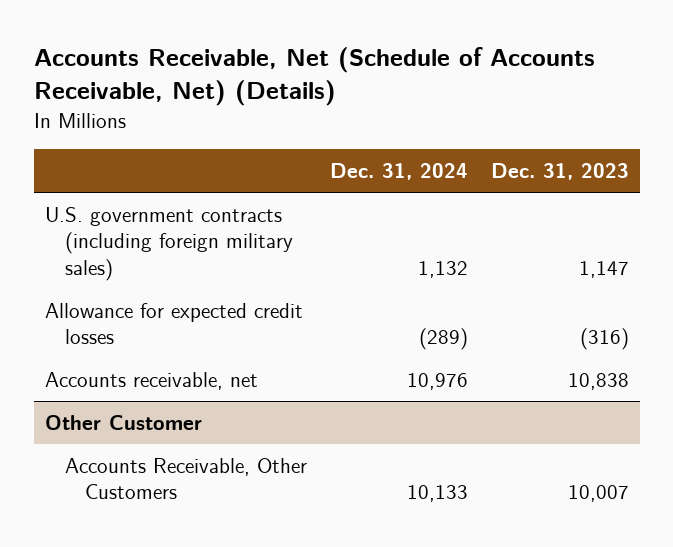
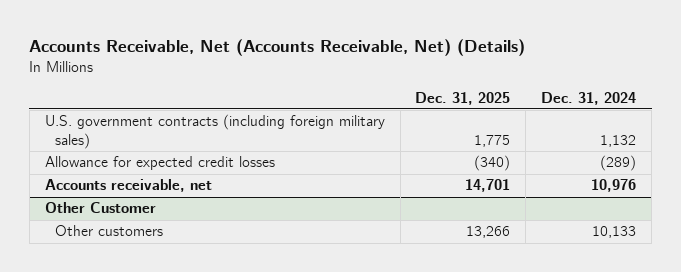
- Accounts Receivable, Net (Schedule of Accounts Receivable, Net) (Details)
+ Accounts Receivable, Net (Accounts Receivable, Net) (Details)
- | Dec. 31, 2024 | Dec. 31, 2023
+ | Dec. 31, 2025 | Dec. 31, 2024
@ Other Customer
- Accounts Receivable, Other Customers | 10,133 | 10,007
+ Other customers | 13,266 | 10,133

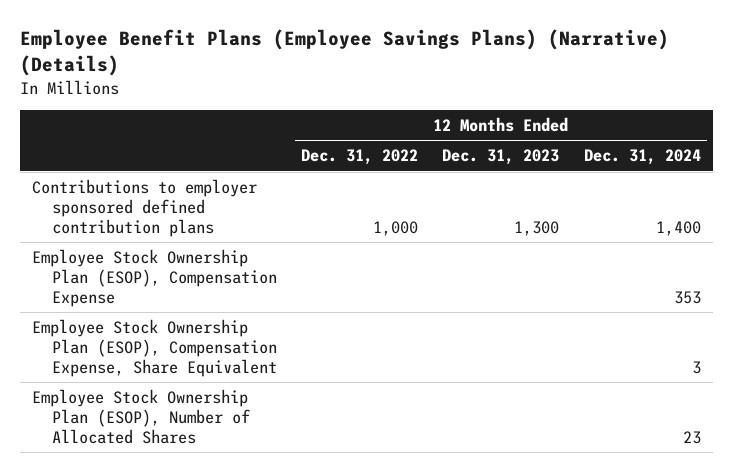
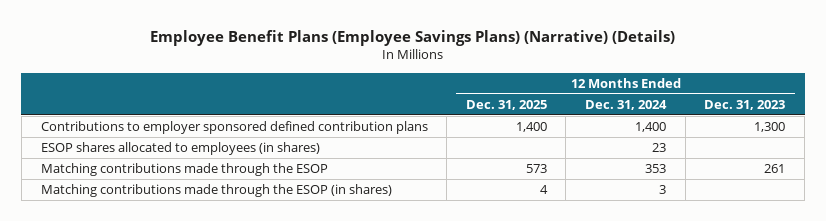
- | 12 Months Ended Dec. 31, 2022 | 12 Months Ended Dec. 31, 2023 | 12 Months Ended Dec. 31, 2024
+ | 12 Months Ended Dec. 31, 2025 | 12 Months Ended Dec. 31, 2024 | 12 Months Ended Dec. 31, 2023
- Employee Stock Ownership Plan (ESOP), Compensation Expense | | | 353
- Employee Stock Ownership Plan (ESOP), Compensation Expense, Share Equivalent | | | 3
- Employee Stock Ownership Plan (ESOP), Number of Allocated Shares | | | 23
+ ESOP shares allocated to employees (in shares) | | 23 |
+ Matching contributions made through the ESOP | 573 | 353 | 261
+ Matching contributions made through the ESOP (in shares) | 4 | 3 |

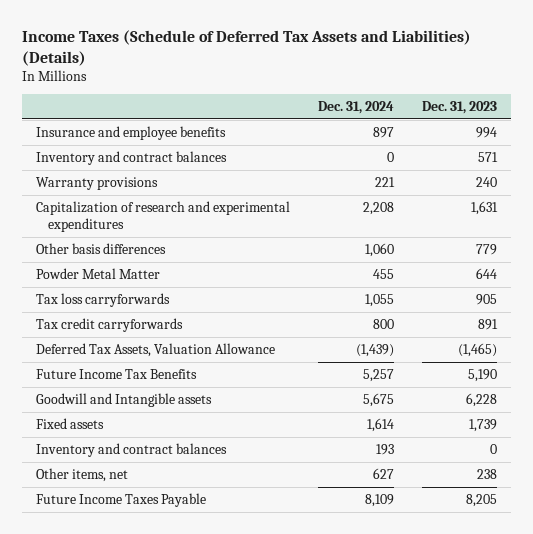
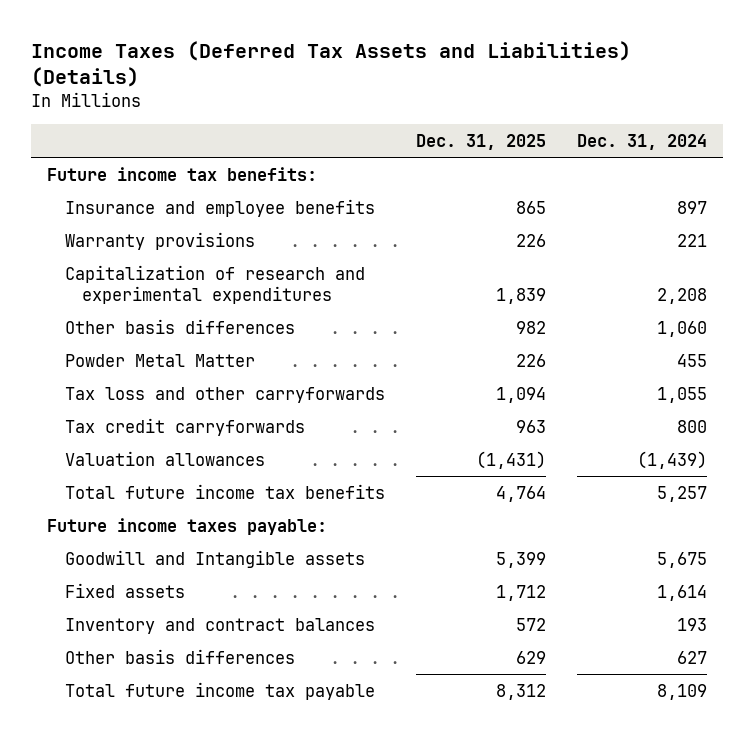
- Income Taxes (Schedule of Deferred Tax Assets and Liabilities) (Details)
+ Income Taxes (Deferred Tax Assets and Liabilities) (Details)
- | Dec. 31, 2024 | Dec. 31, 2023
+ | Dec. 31, 2025 | Dec. 31, 2024
+ Future income tax benefits:
- Inventory and contract balances | 0 | 571
- Tax loss carryforwards | 1,055 | 905
+ Tax loss and other carryforwards | 1,094 | 1,055
- Deferred Tax Assets, Valuation Allowance | (1,439) | (1,465)
- Future Income Tax Benefits | 5,257 | 5,190
+ Valuation allowances | (1,431) | (1,439)
+ Total future income tax benefits | 4,764 | 5,257
+ Future income taxes payable:
- Other items, net | 627 | 238
- Future Income Taxes Payable | 8,109 | 8,205
+ Other basis differences | 629 | 627
+ Total future income tax payable | 8,312 | 8,109

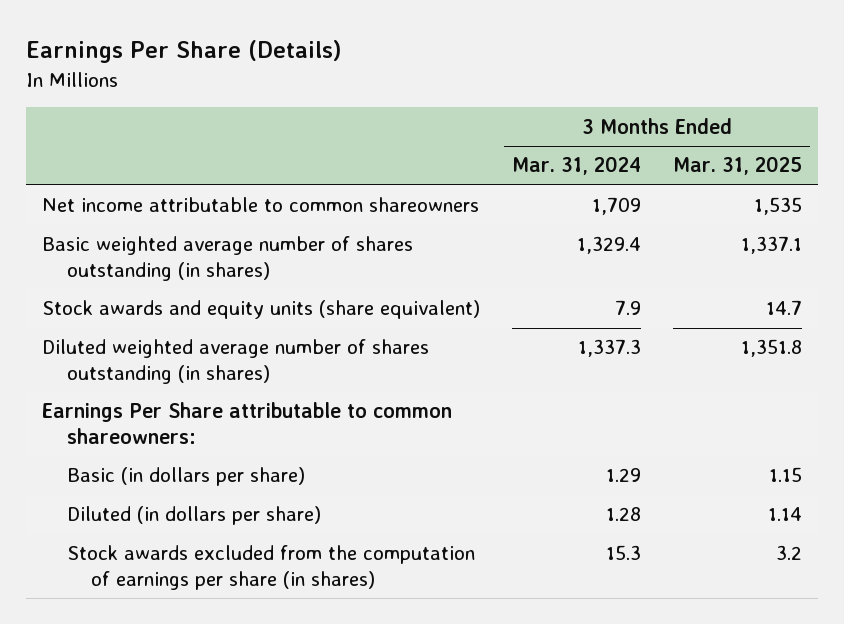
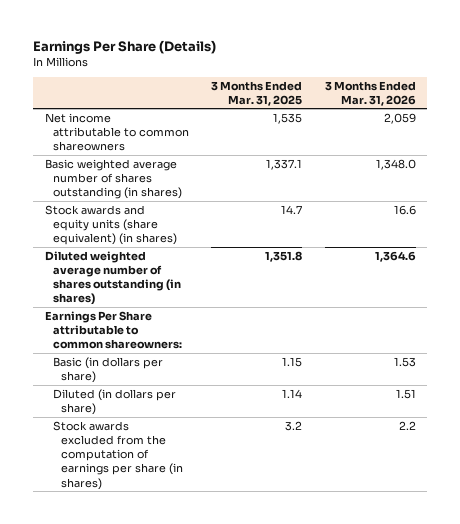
- | 3 Months Ended Mar. 31, 2024 | 3 Months Ended Mar. 31, 2025
+ | 3 Months Ended Mar. 31, 2025 | 3 Months Ended Mar. 31, 2026
- Stock awards and equity units (share equivalent) | 7.9 | 14.7
+ Stock awards and equity units (share equivalent) (in shares) | 14.7 | 16.6

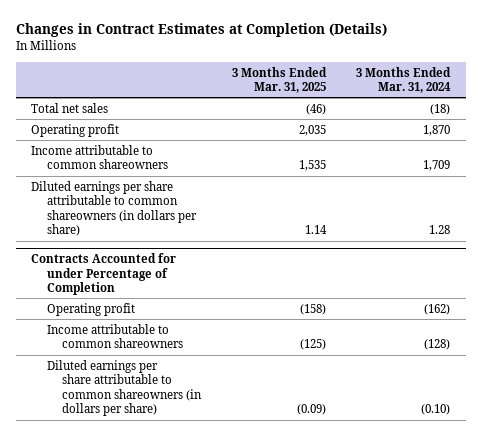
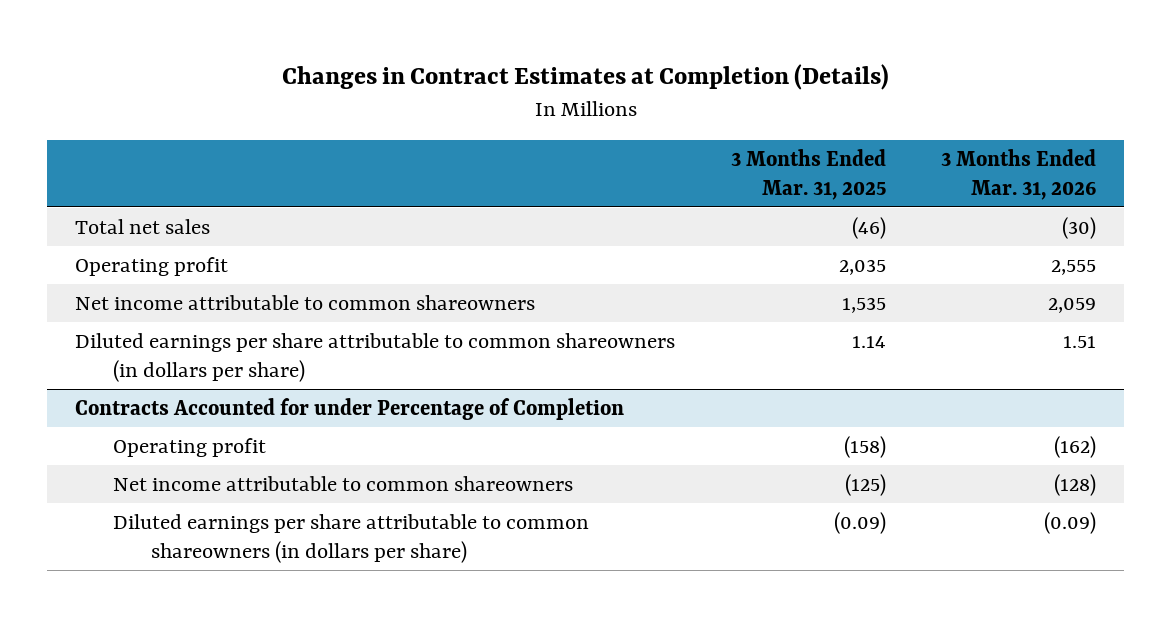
- | 3 Months Ended Mar. 31, 2025 | 3 Months Ended Mar. 31, 2024
+ | 3 Months Ended Mar. 31, 2025 | 3 Months Ended Mar. 31, 2026
- Income attributable to common shareowners | 1,535 | 1,709
+ Net income attributable to common shareowners | 1,535 | 2,059
@ Contracts Accounted for under Percentage of Completion
- Income attributable to common shareowners | (125) | (128)
+ Net income attributable to common shareowners | (125) | (128)

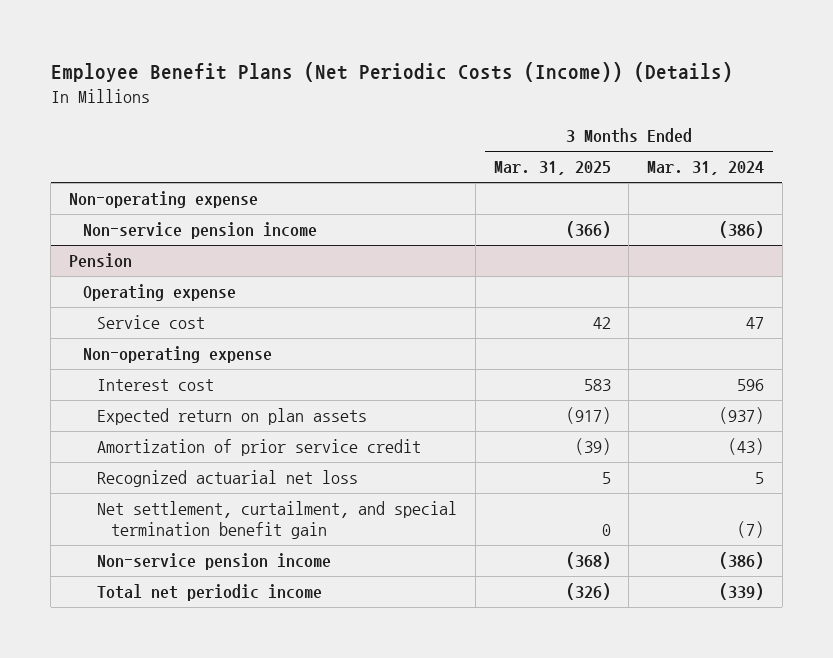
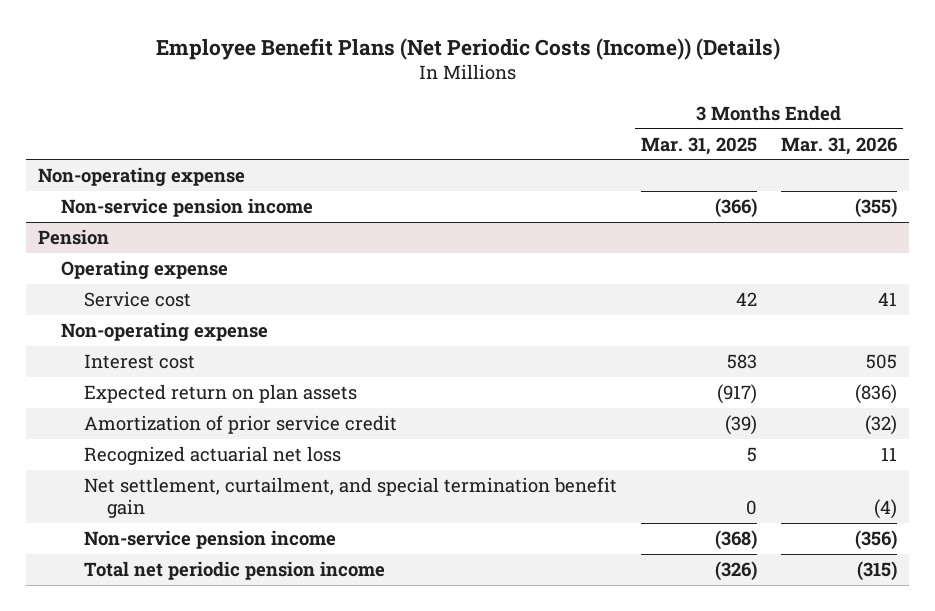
- | 3 Months Ended Mar. 31, 2025 | 3 Months Ended Mar. 31, 2024
+ | 3 Months Ended Mar. 31, 2025 | 3 Months Ended Mar. 31, 2026
@ Pension
- Total net periodic income | (326) | (339)
+ Total net periodic pension income | (326) | (315)

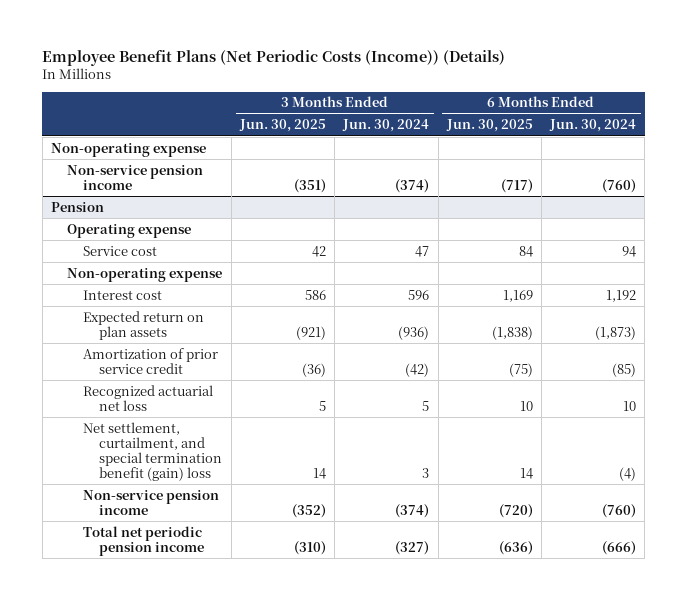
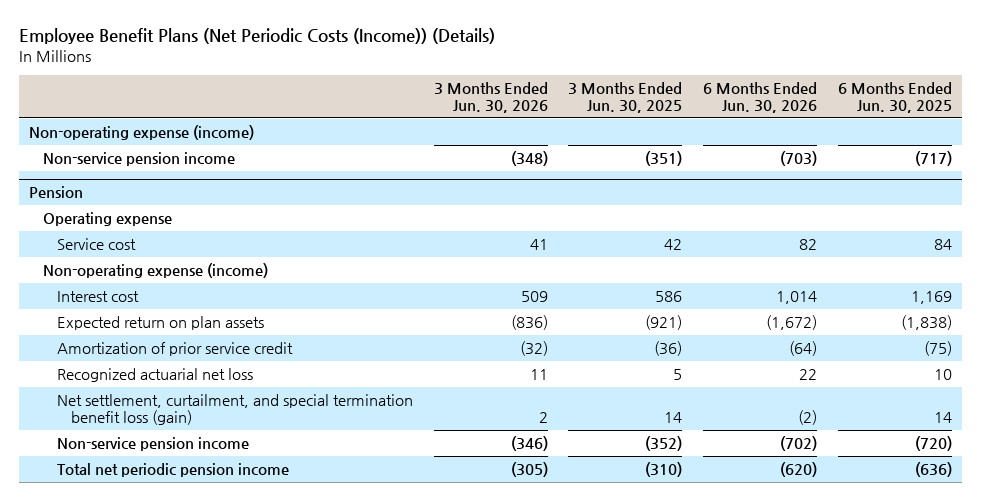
- | 3 Months Ended Jun. 30, 2025 | 3 Months Ended Jun. 30, 2024 | 6 Months Ended Jun. 30, 2025 | 6 Months Ended Jun. 30, 2024
+ | 3 Months Ended Jun. 30, 2026 | 3 Months Ended Jun. 30, 2025 | 6 Months Ended Jun. 30, 2026 | 6 Months Ended Jun. 30, 2025
- Non-operating expense
+ Non-operating expense (income)
@ Pension
- Non-operating expense
+ Non-operating expense (income)
- Net settlement, curtailment, and special termination benefit (gain) loss | 14 | 3 | 14 | (4)
+ Net settlement, curtailment, and special termination benefit loss (gain) | 2 | 14 | (2) | 14

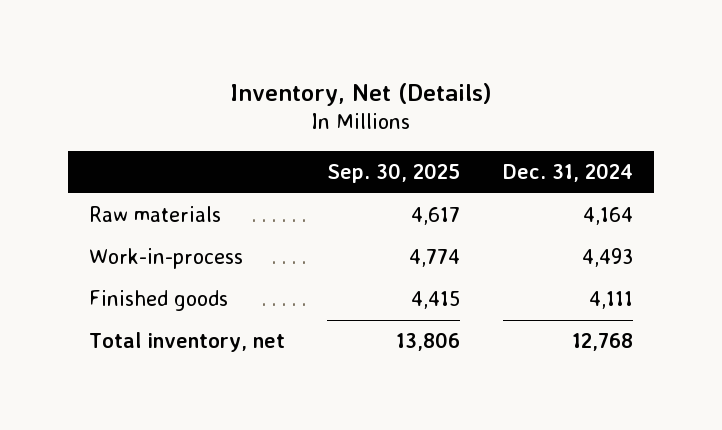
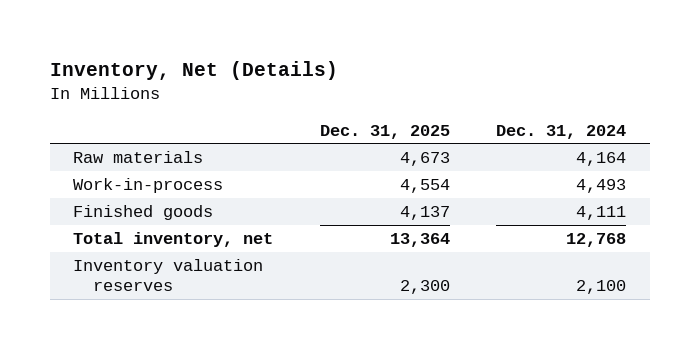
- | Sep. 30, 2025 | Dec. 31, 2024
+ | Dec. 31, 2025 | Dec. 31, 2024
+ Inventory valuation reserves | 2,300 | 2,100

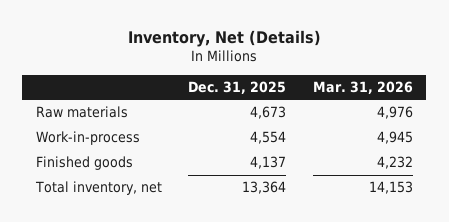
- | Dec. 31, 2025 | Dec. 31, 2024
+ | Dec. 31, 2025 | Mar. 31, 2026
- Inventory valuation reserves | 2,300 | 2,100

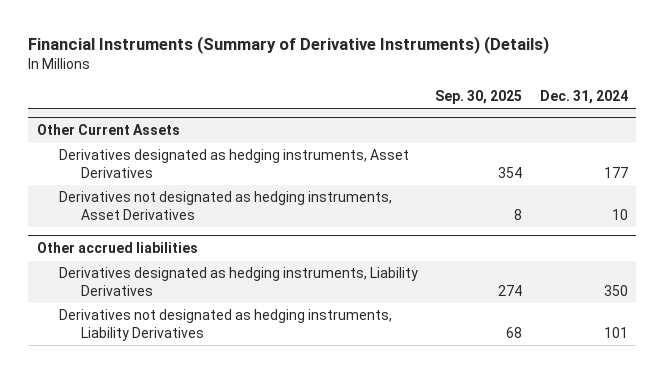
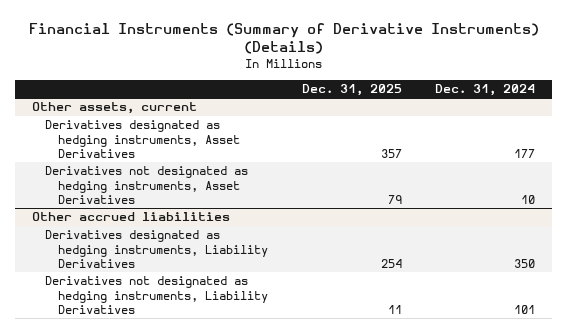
- | Sep. 30, 2025 | Dec. 31, 2024
+ | Dec. 31, 2025 | Dec. 31, 2024
- Other Current Assets
+ Other assets, current

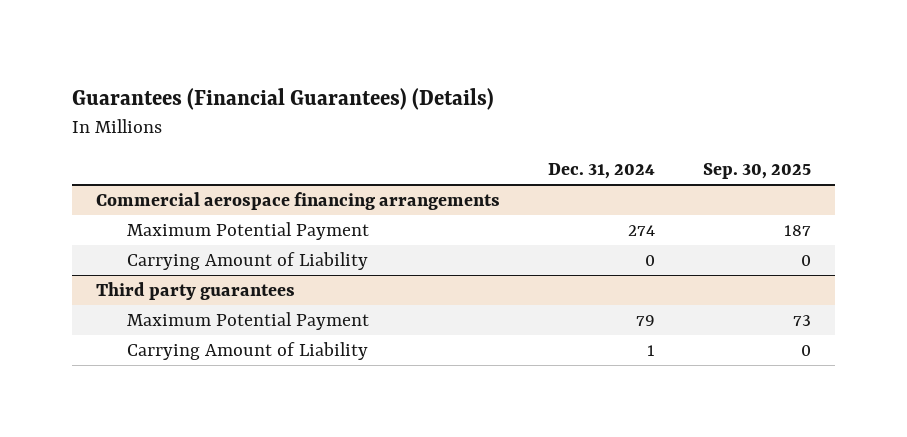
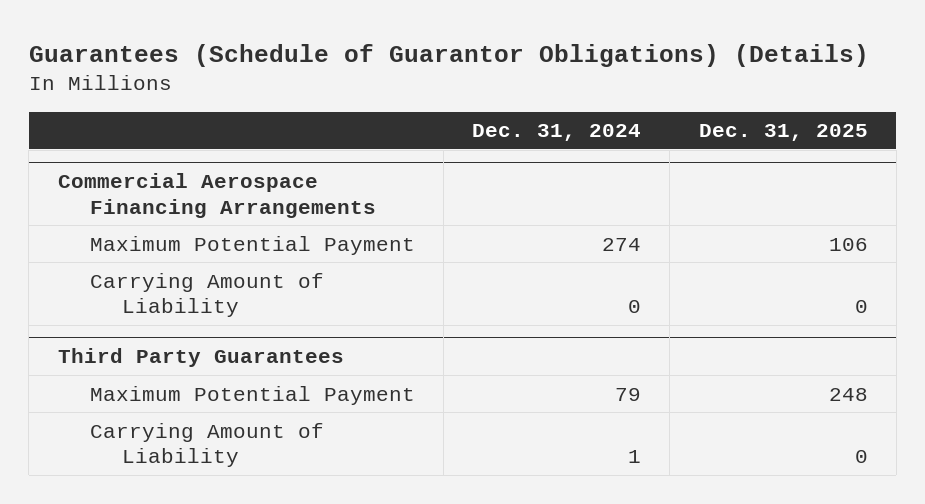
- Guarantees (Financial Guarantees) (Details)
+ Guarantees (Schedule of Guarantor Obligations) (Details)
- | Dec. 31, 2024 | Sep. 30, 2025
+ | Dec. 31, 2024 | Dec. 31, 2025
- Commercial aerospace financing arrangements
+ Commercial Aerospace Financing Arrangements
- Third party guarantees
+ Third Party Guarantees

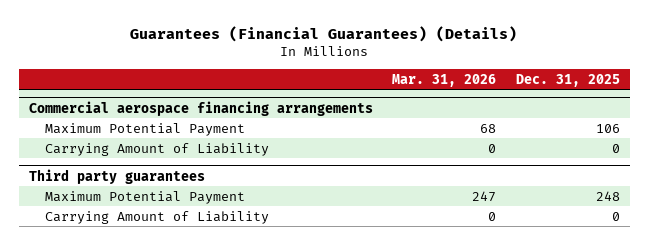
- Guarantees (Schedule of Guarantor Obligations) (Details)
+ Guarantees (Financial Guarantees) (Details)
- | Dec. 31, 2024 | Dec. 31, 2025
+ | Mar. 31, 2026 | Dec. 31, 2025
- Commercial Aerospace Financing Arrangements
+ Commercial aerospace financing arrangements
- Third Party Guarantees
+ Third party guarantees

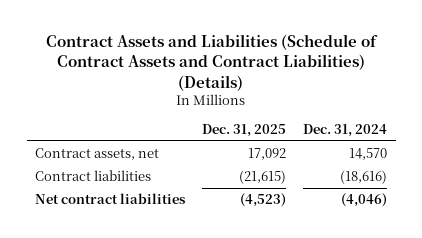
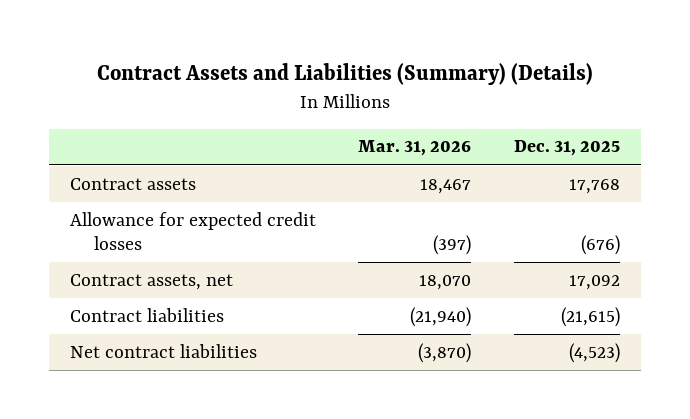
- Contract Assets and Liabilities (Schedule of Contract Assets and Contract Liabilities) (Details)
+ Contract Assets and Liabilities (Summary) (Details)
- | Dec. 31, 2025 | Dec. 31, 2024
+ | Mar. 31, 2026 | Dec. 31, 2025
+ Contract assets | 18,467 | 17,768
+ Allowance for expected credit losses | (397) | (676)

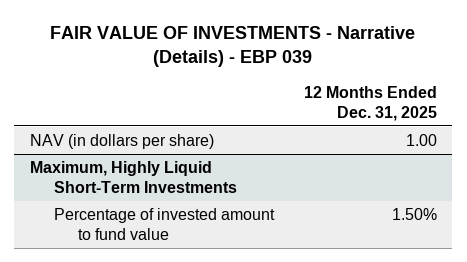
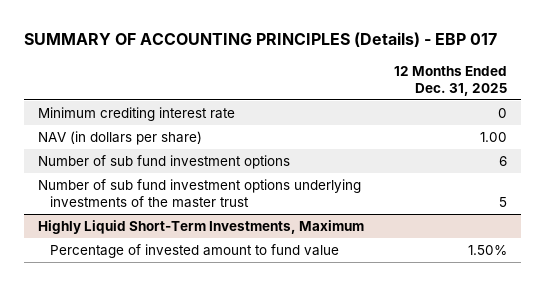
- FAIR VALUE OF INVESTMENTS - Narrative (Details) - EBP 039
+ SUMMARY OF ACCOUNTING PRINCIPLES (Details) - EBP 017
+ Minimum crediting interest rate | 0
- Maximum, Highly Liquid Short-Term Investments
+ Number of sub fund investment options | 6
+ Number of sub fund investment options underlying investments of the master trust | 5
+ Highly Liquid Short-Term Investments, Maximum

